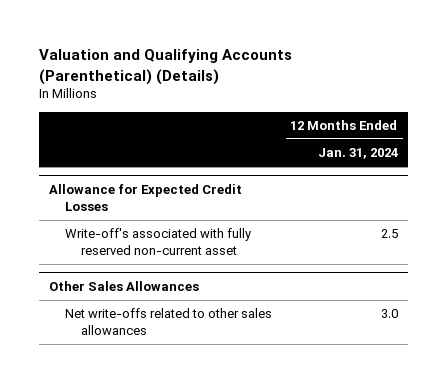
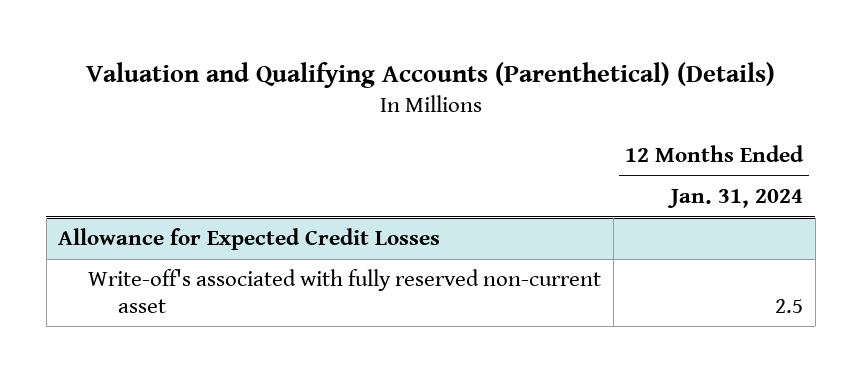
- Other Sales Allowances
- Net write-offs related to other sales allowances | 3.0

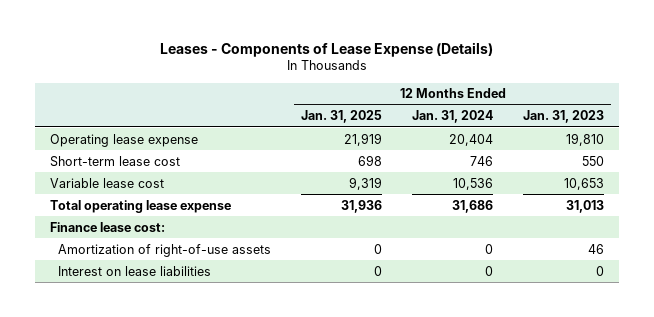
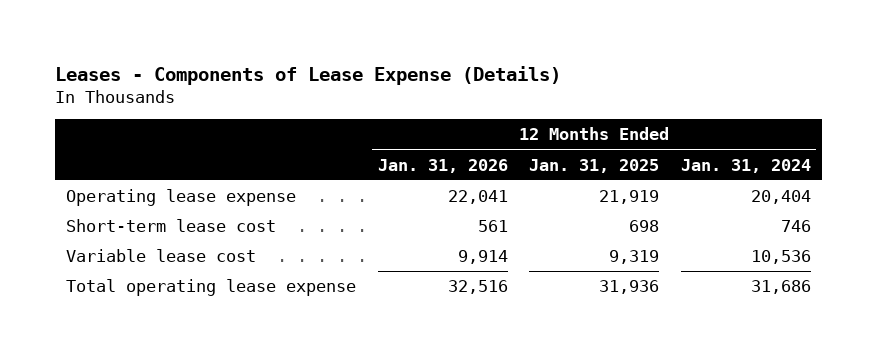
- | 12 Months Ended Jan. 31, 2025 | 12 Months Ended Jan. 31, 2024 | 12 Months Ended Jan. 31, 2023
+ | 12 Months Ended Jan. 31, 2026 | 12 Months Ended Jan. 31, 2025 | 12 Months Ended Jan. 31, 2024
- Finance lease cost:
- Amortization of right-of-use assets | 0 | 0 | 46
- Interest on lease liabilities | 0 | 0 | 0

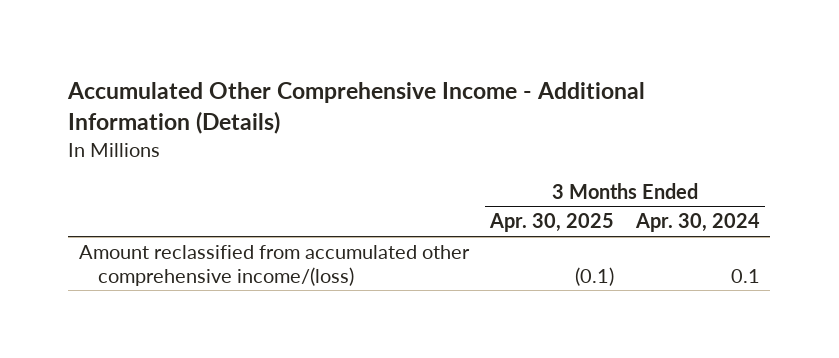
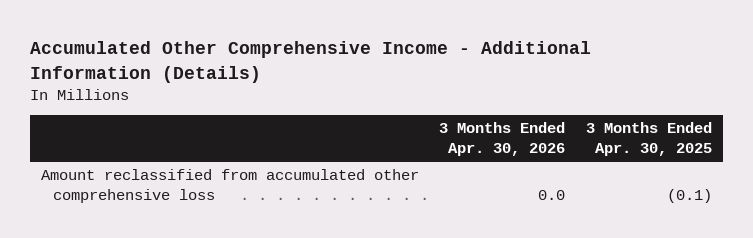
- | 3 Months Ended Apr. 30, 2025 | 3 Months Ended Apr. 30, 2024
+ | 3 Months Ended Apr. 30, 2026 | 3 Months Ended Apr. 30, 2025
- Amount reclassified from accumulated other comprehensive income/(loss) | (0.1) | 0.1
+ Amount reclassified from accumulated other comprehensive loss | 0.0 | (0.1)

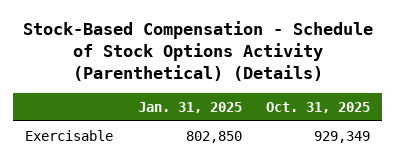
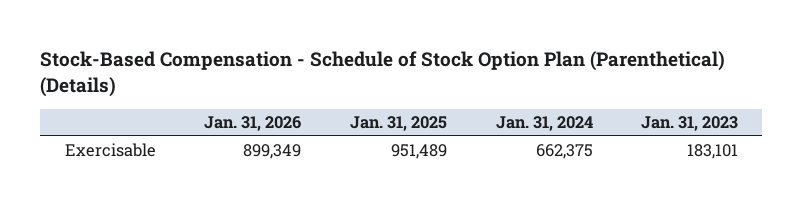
- Stock-Based Compensation - Schedule of Stock Options Activity (Parenthetical) (Details)
+ Stock-Based Compensation - Schedule of Stock Option Plan (Parenthetical) (Details)
- | Jan. 31, 2025 | Oct. 31, 2025
+ | Jan. 31, 2026 | Jan. 31, 2025 | Jan. 31, 2024 | Jan. 31, 2023
- Exercisable | 802,850 | 929,349
+ Exercisable | 899,349 | 951,489 | 662,375 | 183,101

